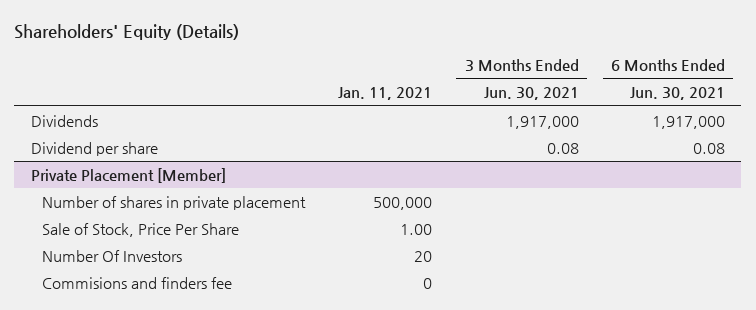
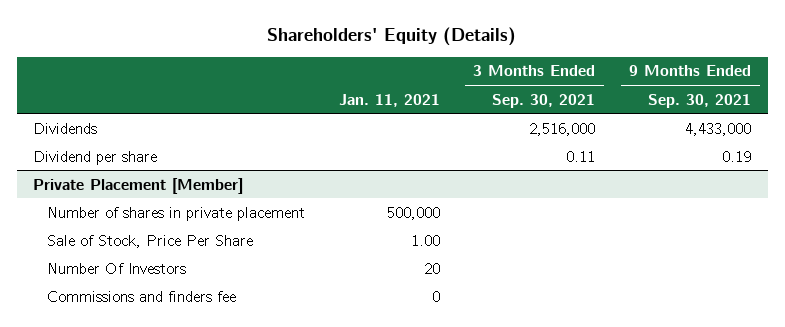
- | Jan. 11, 2021 | 3 Months Ended Jun. 30, 2021 | 6 Months Ended Jun. 30, 2021
+ | Jan. 11, 2021 | 3 Months Ended Sep. 30, 2021 | 9 Months Ended Sep. 30, 2021
@ Private Placement [Member]
- Commisions and finders fee | 0 | |
+ Commissions and finders fee | 0 | |

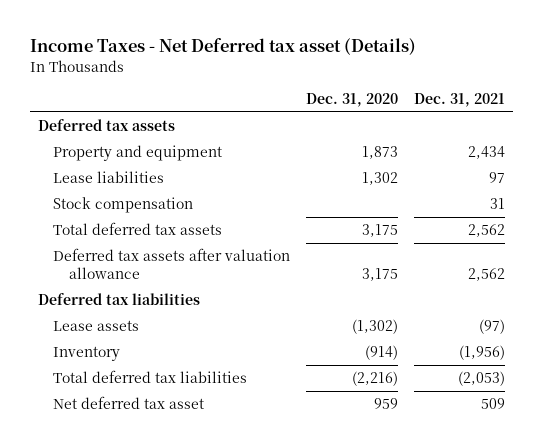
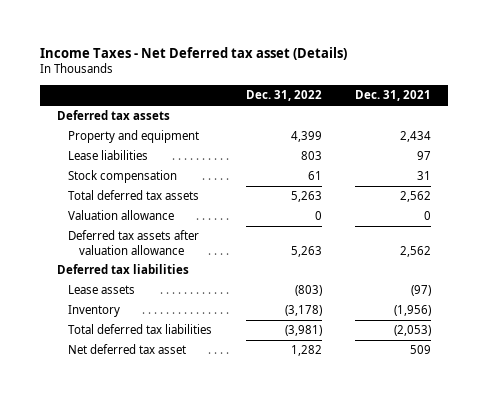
- | Dec. 31, 2020 | Dec. 31, 2021
+ | Dec. 31, 2022 | Dec. 31, 2021
+ Valuation allowance | 0 | 0

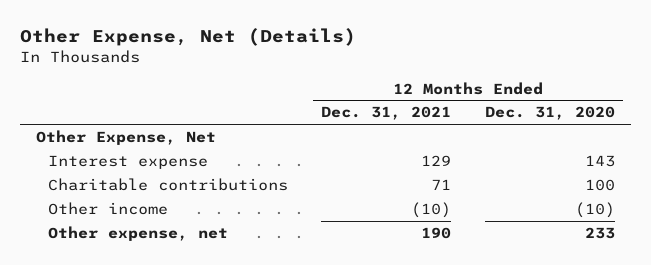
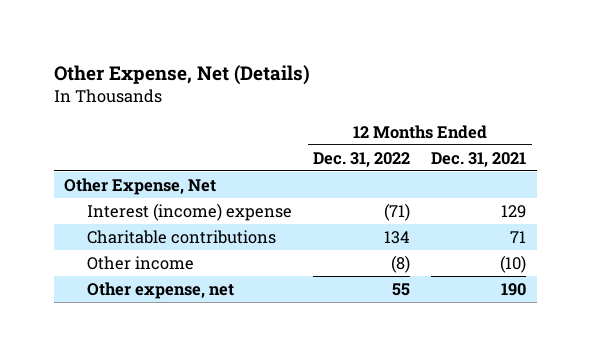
- | 12 Months Ended Dec. 31, 2021 | 12 Months Ended Dec. 31, 2020
+ | 12 Months Ended Dec. 31, 2022 | 12 Months Ended Dec. 31, 2021
- Interest expense | 129 | 143
+ Interest (income) expense | (71) | 129

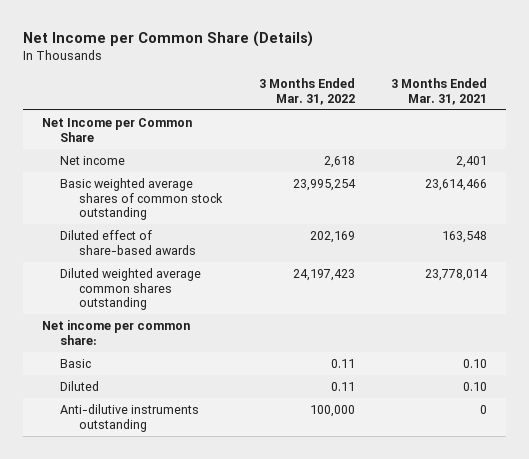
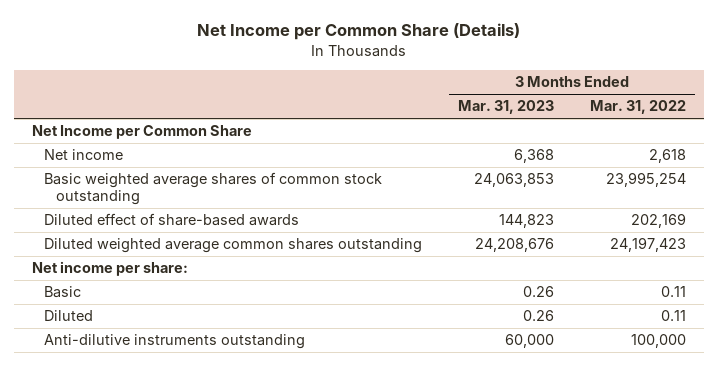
- | 3 Months Ended Mar. 31, 2022 | 3 Months Ended Mar. 31, 2021
+ | 3 Months Ended Mar. 31, 2023 | 3 Months Ended Mar. 31, 2022
- Net income per common share:
+ Net income per share:

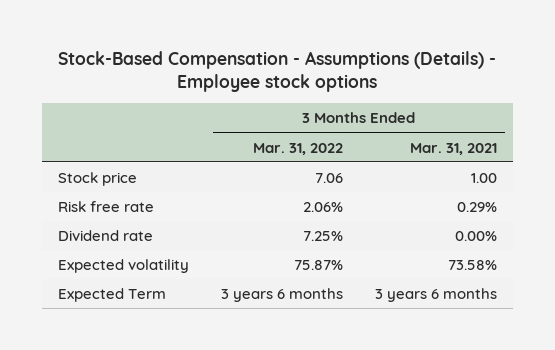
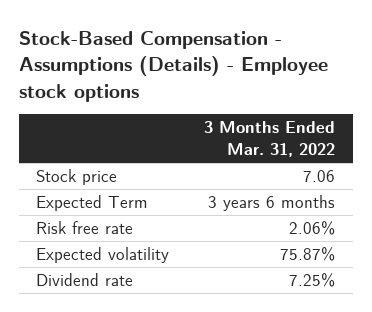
- | 3 Months Ended Mar. 31, 2022 | 3 Months Ended Mar. 31, 2021
+ | 3 Months Ended Mar. 31, 2022
moved up: Expected Term | 3 years 6 months
moved down: Dividend rate | 7.25%

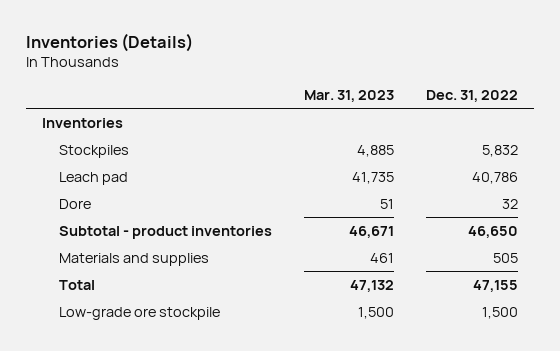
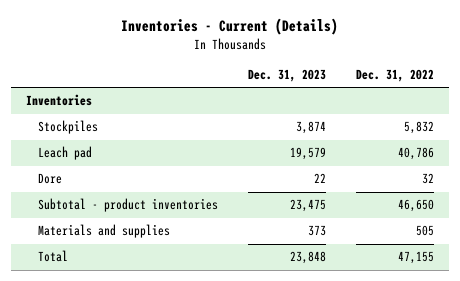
- Inventories (Details)
+ Inventories - Current (Details)
- | Mar. 31, 2023 | Dec. 31, 2022
+ | Dec. 31, 2023 | Dec. 31, 2022
- Low-grade ore stockpile | 1,500 | 1,500

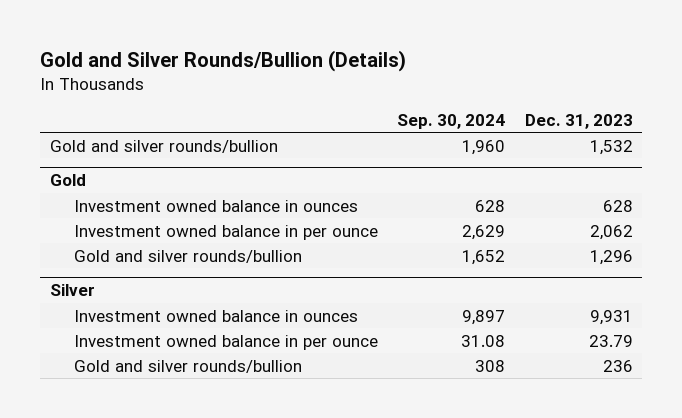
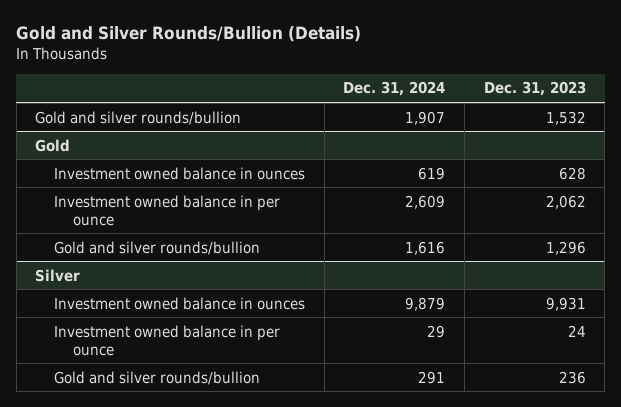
- | Sep. 30, 2024 | Dec. 31, 2023
+ | Dec. 31, 2024 | Dec. 31, 2023
@ Silver
- Investment owned balance in per ounce | 31.08 | 23.79
+ Investment owned balance in per ounce | 29 | 24

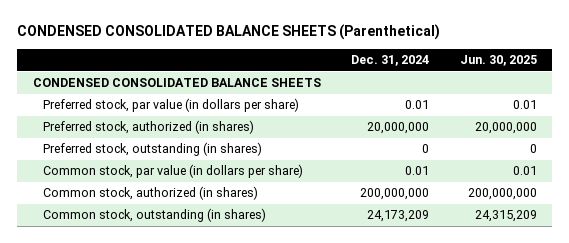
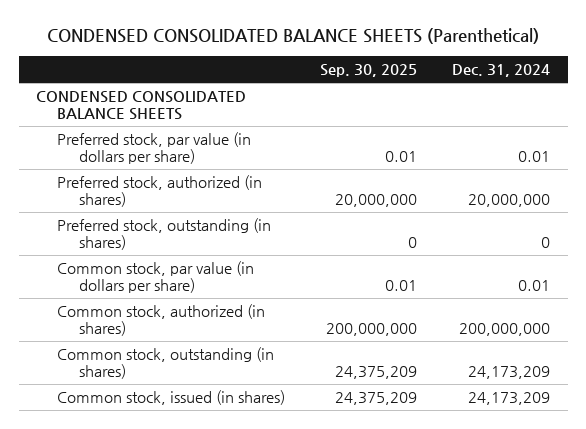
- | Dec. 31, 2024 | Jun. 30, 2025
+ | Sep. 30, 2025 | Dec. 31, 2024
+ Common stock, issued (in shares) | 24,375,209 | 24,173,209

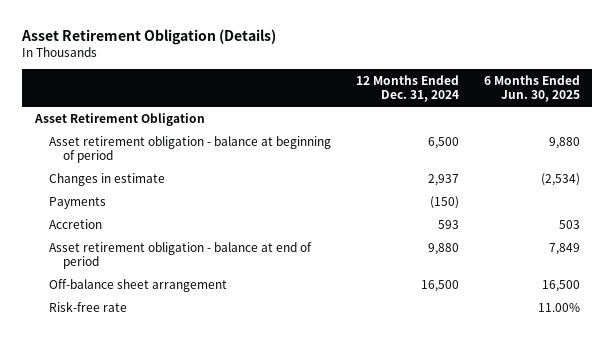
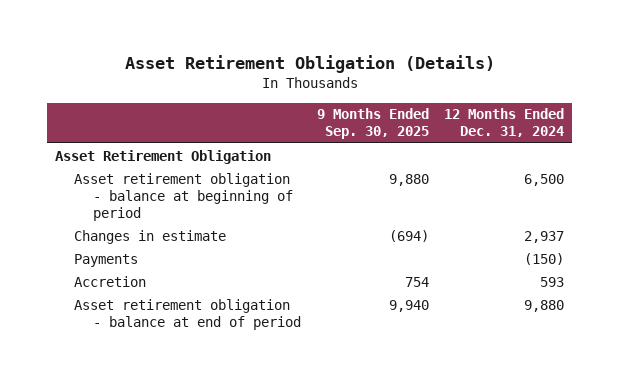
- | 12 Months Ended Dec. 31, 2024 | 6 Months Ended Jun. 30, 2025
+ | 9 Months Ended Sep. 30, 2025 | 12 Months Ended Dec. 31, 2024
- Off-balance sheet arrangement | 16,500 | 16,500
- Risk-free rate | | 11.00%

